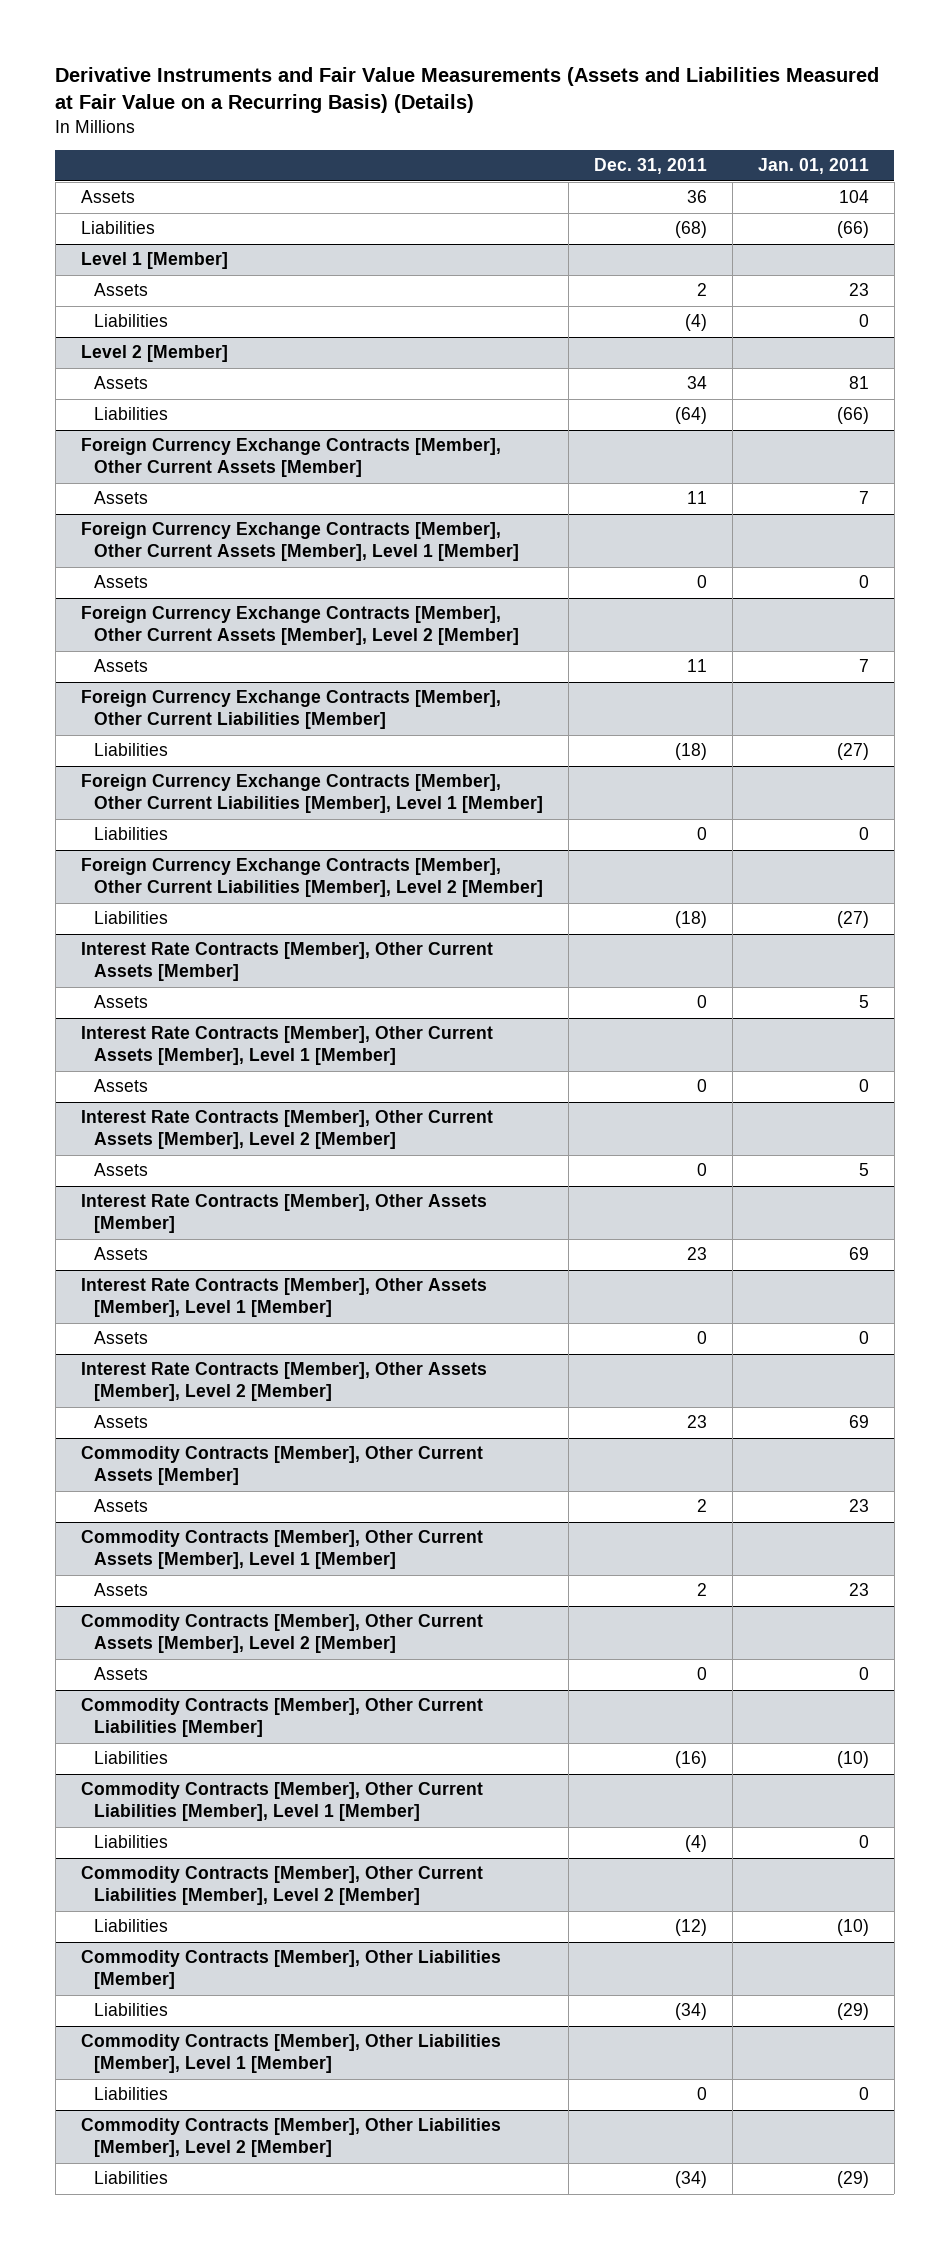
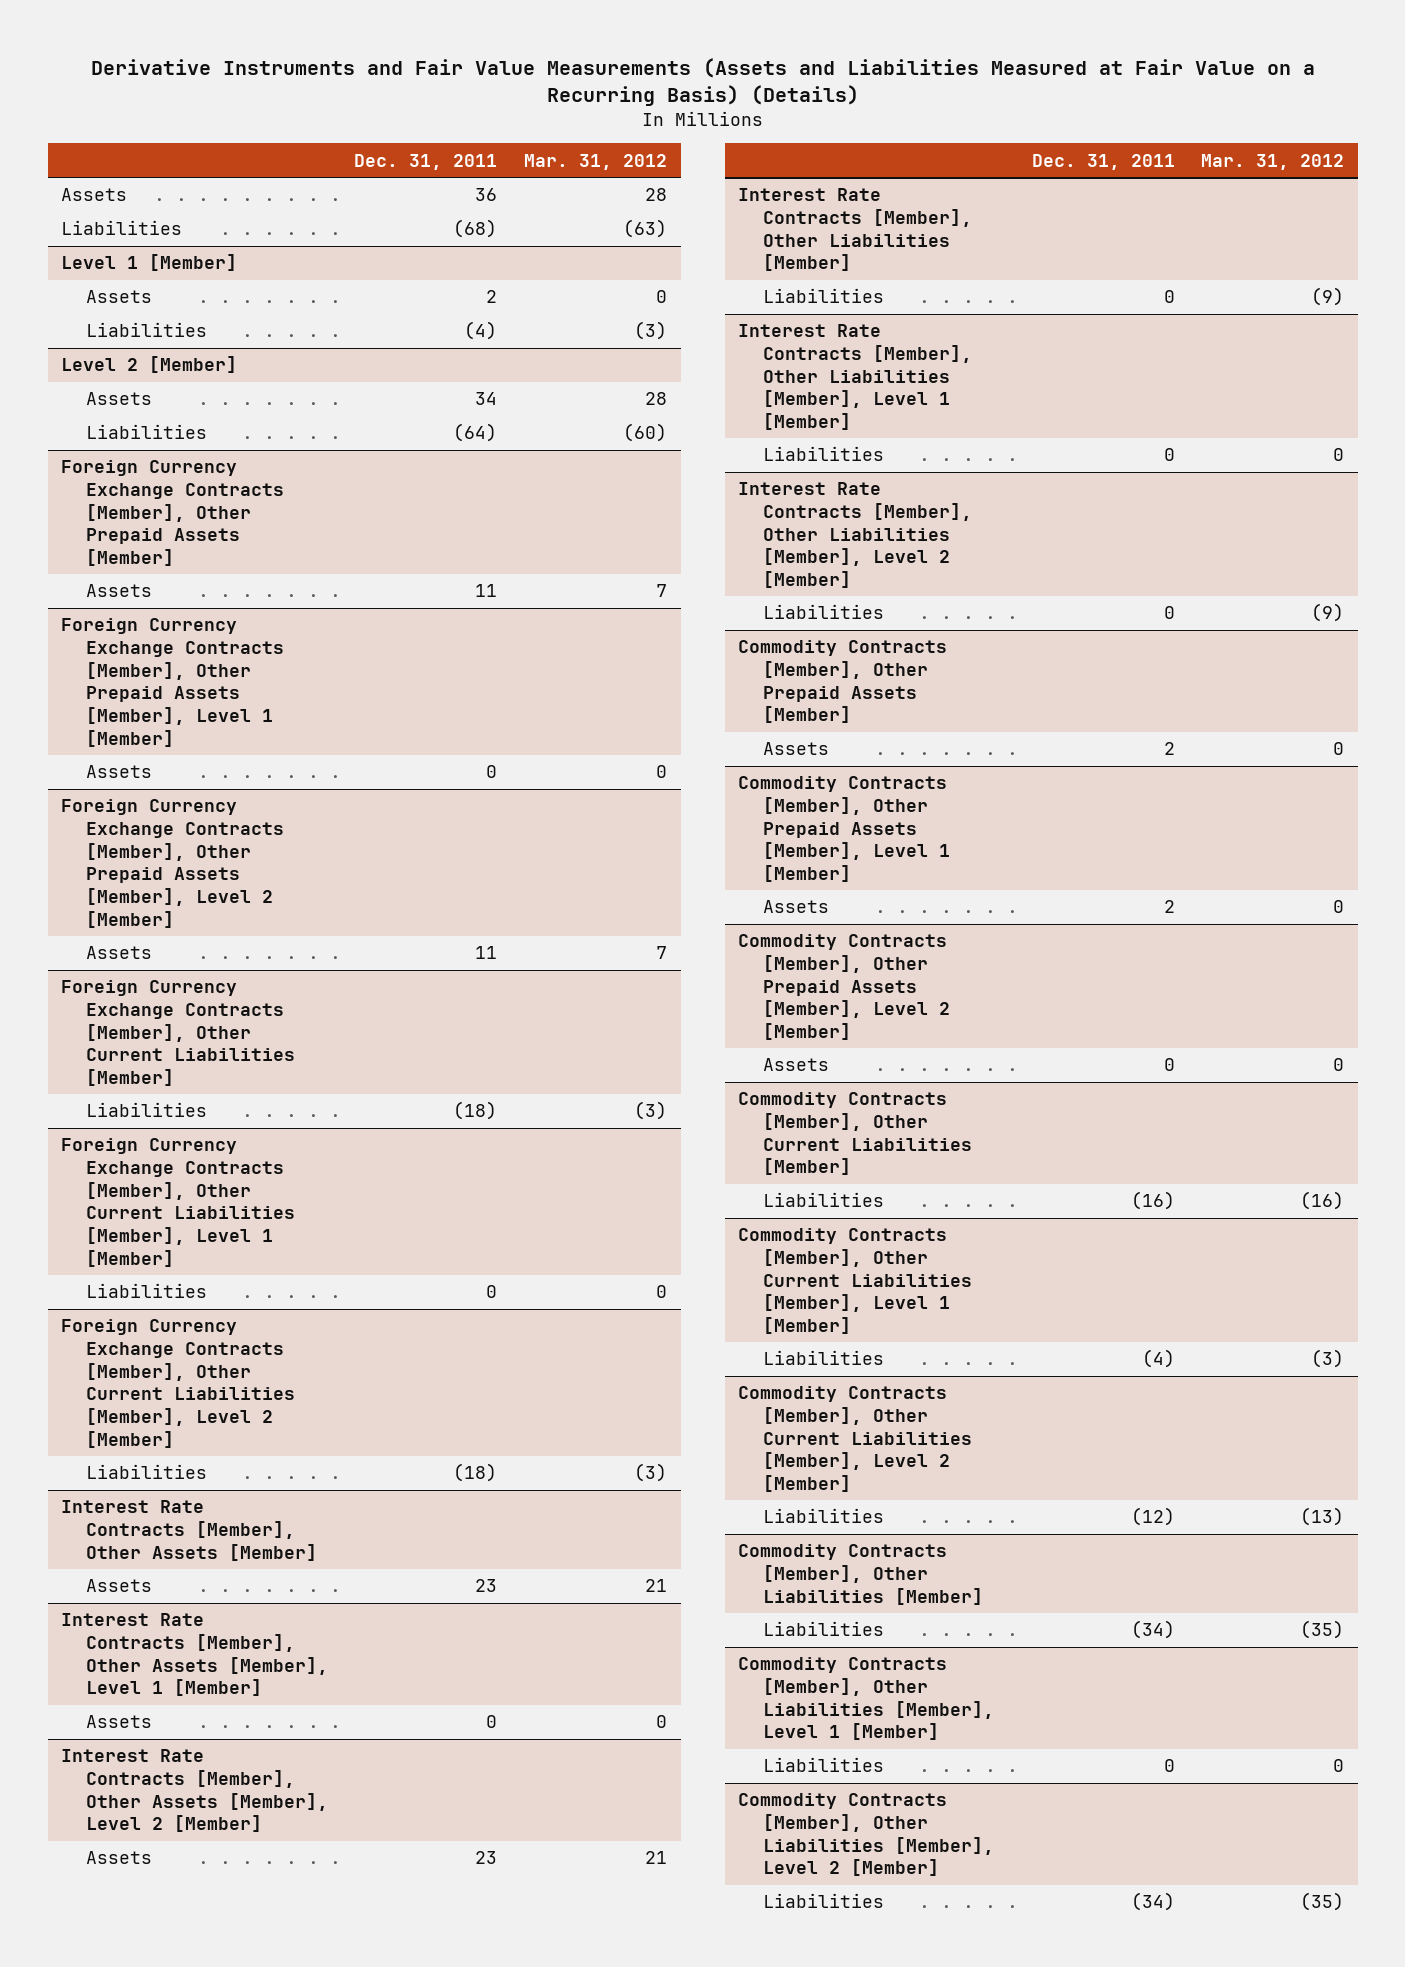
- | Dec. 31, 2011 | Jan. 01, 2011
+ | Dec. 31, 2011 | Mar. 31, 2012
- Foreign Currency Exchange Contracts [Member], Other Current Assets [Member]
+ Foreign Currency Exchange Contracts [Member], Other Prepaid Assets [Member]
- Foreign Currency Exchange Contracts [Member], Other Current Assets [Member], Level 1 [Member]
+ Foreign Currency Exchange Contracts [Member], Other Prepaid Assets [Member], Level 1 [Member]
- Foreign Currency Exchange Contracts [Member], Other Current Assets [Member], Level 2 [Member]
+ Foreign Currency Exchange Contracts [Member], Other Prepaid Assets [Member], Level 2 [Member]
- Interest Rate Contracts [Member], Other Current Assets [Member]
- Assets | 0 | 5
- Interest Rate Contracts [Member], Other Current Assets [Member], Level 1 [Member]
- Assets | 0 | 0
- Interest Rate Contracts [Member], Other Current Assets [Member], Level 2 [Member]
- Assets | 0 | 5
- Commodity Contracts [Member], Other Current Assets [Member]
+ Interest Rate Contracts [Member], Other Liabilities [Member]
+ Liabilities | 0 | (9)
+ Interest Rate Contracts [Member], Other Liabilities [Member], Level 1 [Member]
+ Liabilities | 0 | 0
+ Interest Rate Contracts [Member], Other Liabilities [Member], Level 2 [Member]
+ Liabilities | 0 | (9)
+ Commodity Contracts [Member], Other Prepaid Assets [Member]
- Commodity Contracts [Member], Other Current Assets [Member], Level 1 [Member]
+ Commodity Contracts [Member], Other Prepaid Assets [Member], Level 1 [Member]
- Commodity Contracts [Member], Other Current Assets [Member], Level 2 [Member]
+ Commodity Contracts [Member], Other Prepaid Assets [Member], Level 2 [Member]

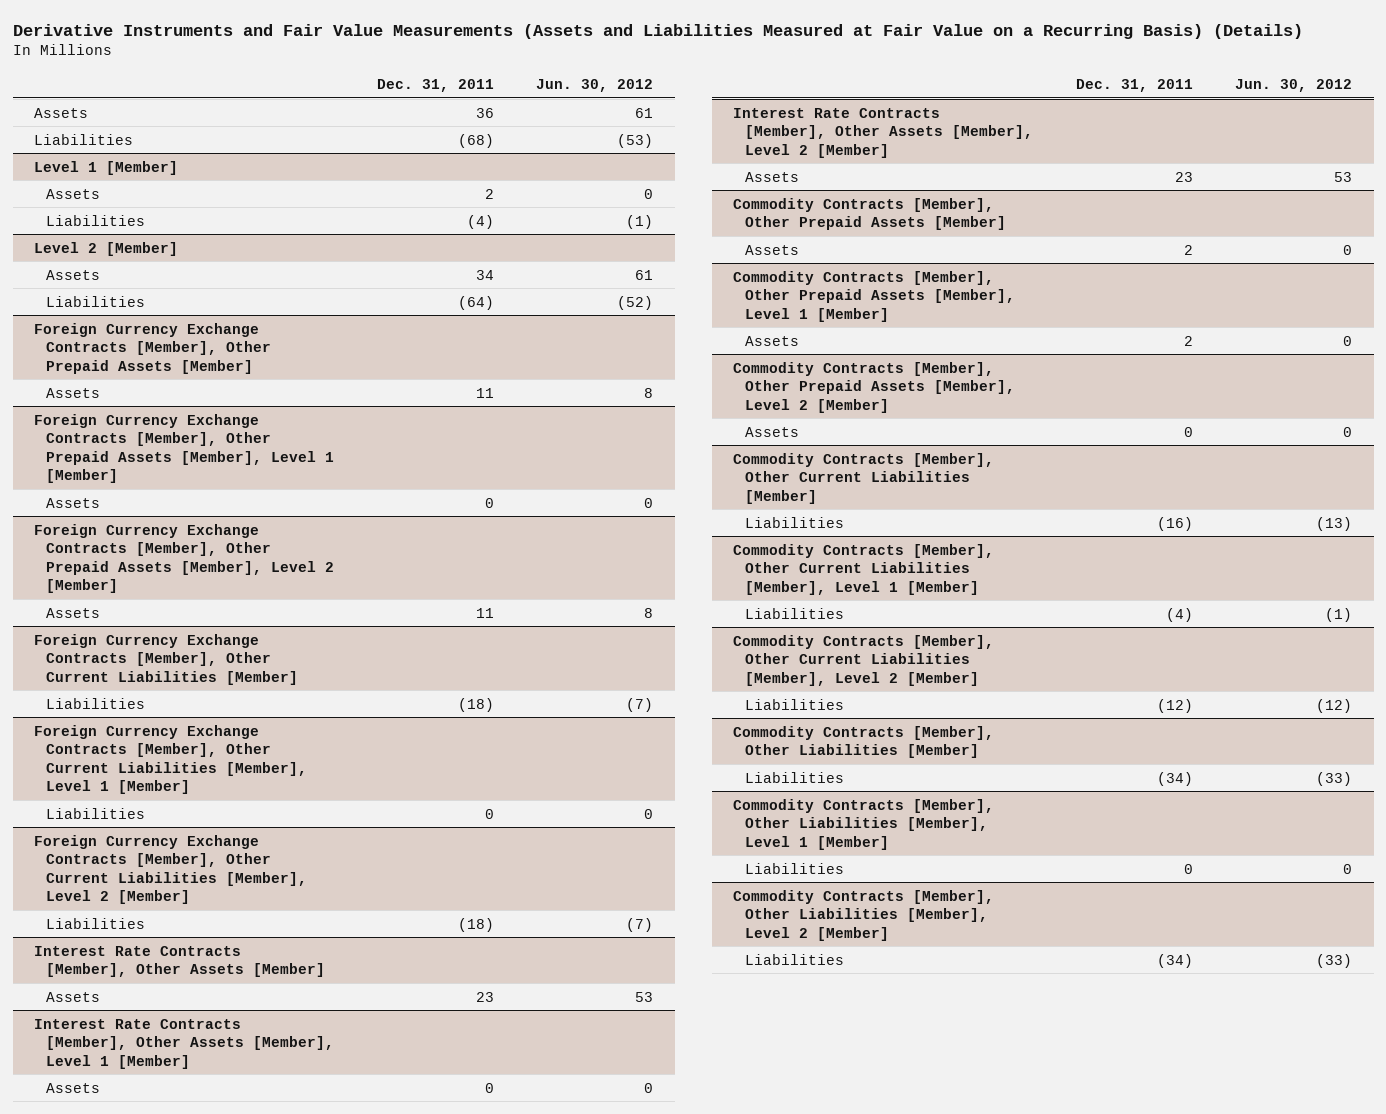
- | Dec. 31, 2011 | Mar. 31, 2012
+ | Dec. 31, 2011 | Jun. 30, 2012
- Interest Rate Contracts [Member], Other Liabilities [Member]
- Liabilities | 0 | (9)
- Interest Rate Contracts [Member], Other Liabilities [Member], Level 1 [Member]
- Liabilities | 0 | 0
- Interest Rate Contracts [Member], Other Liabilities [Member], Level 2 [Member]
- Liabilities | 0 | (9)

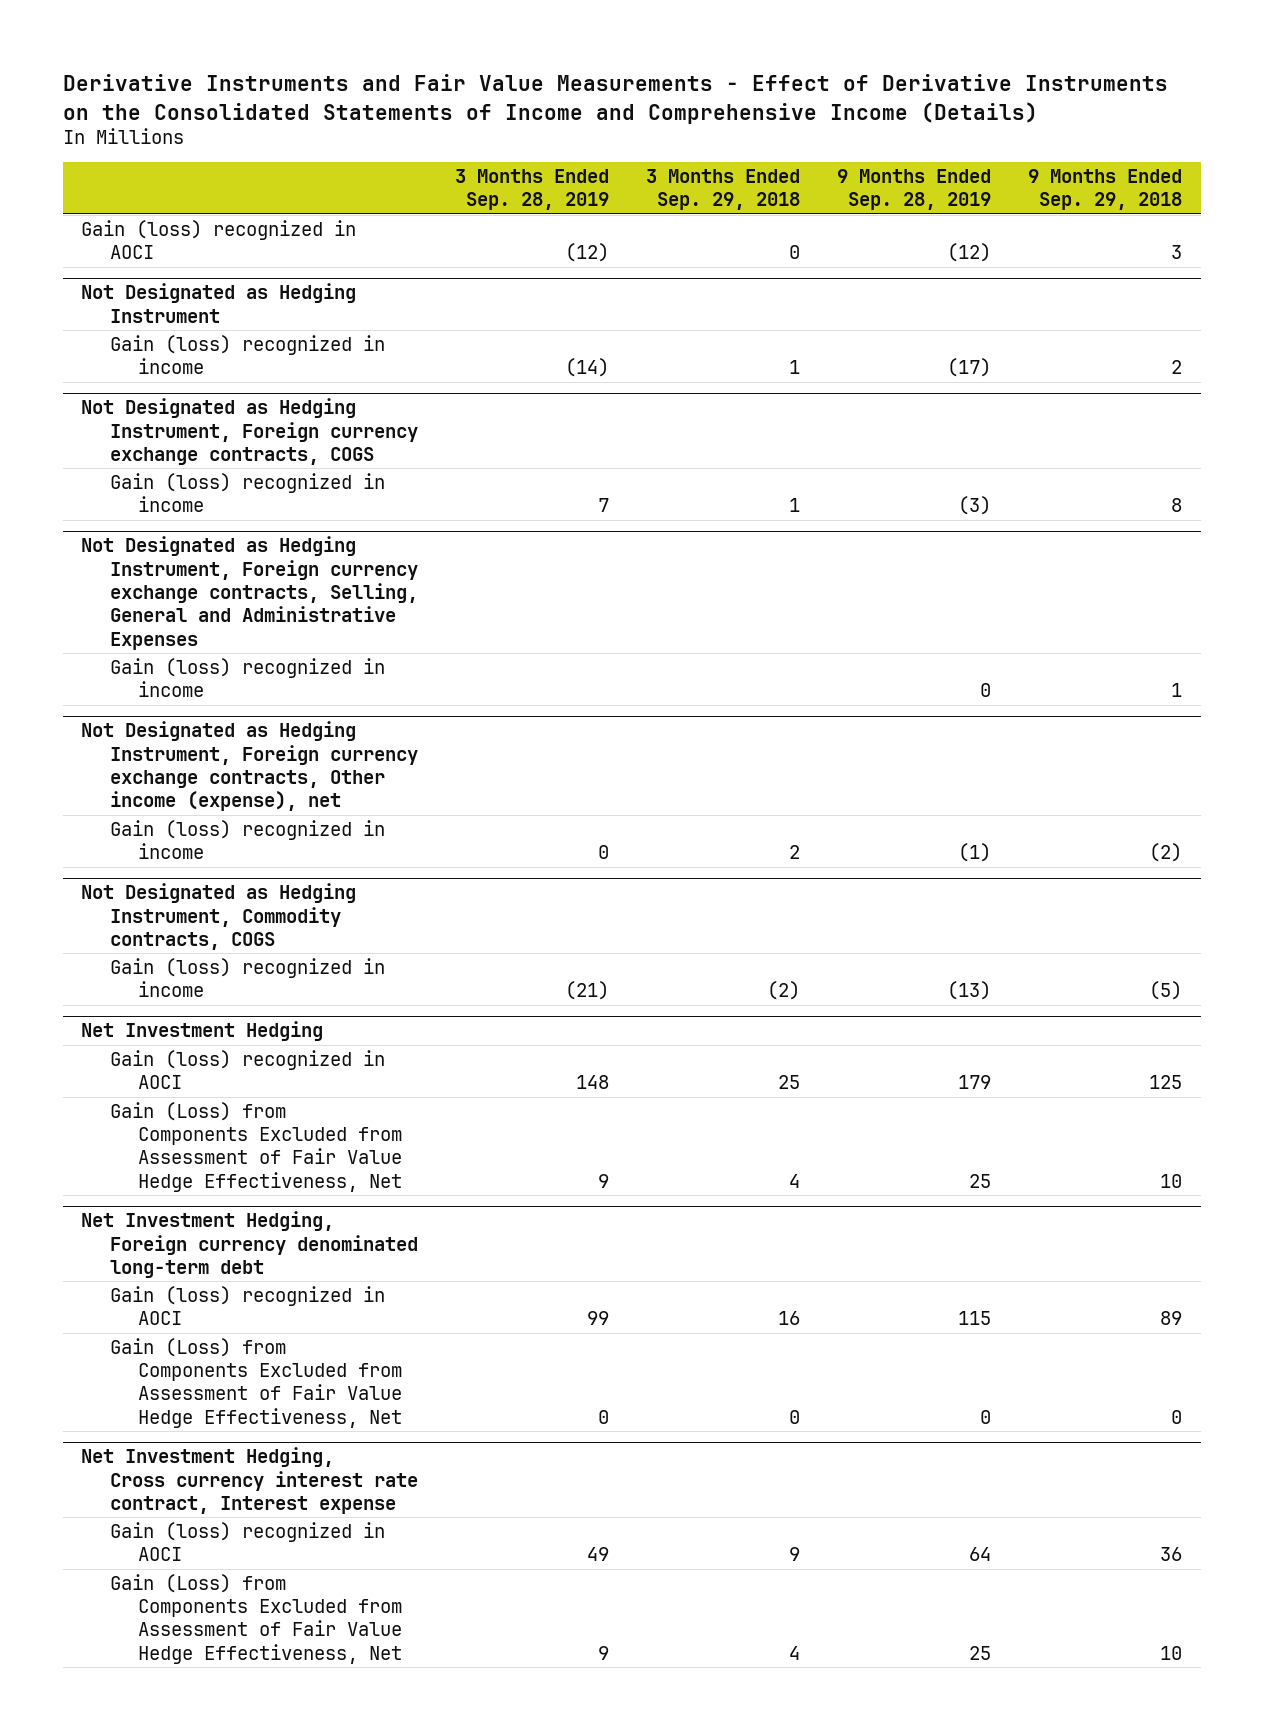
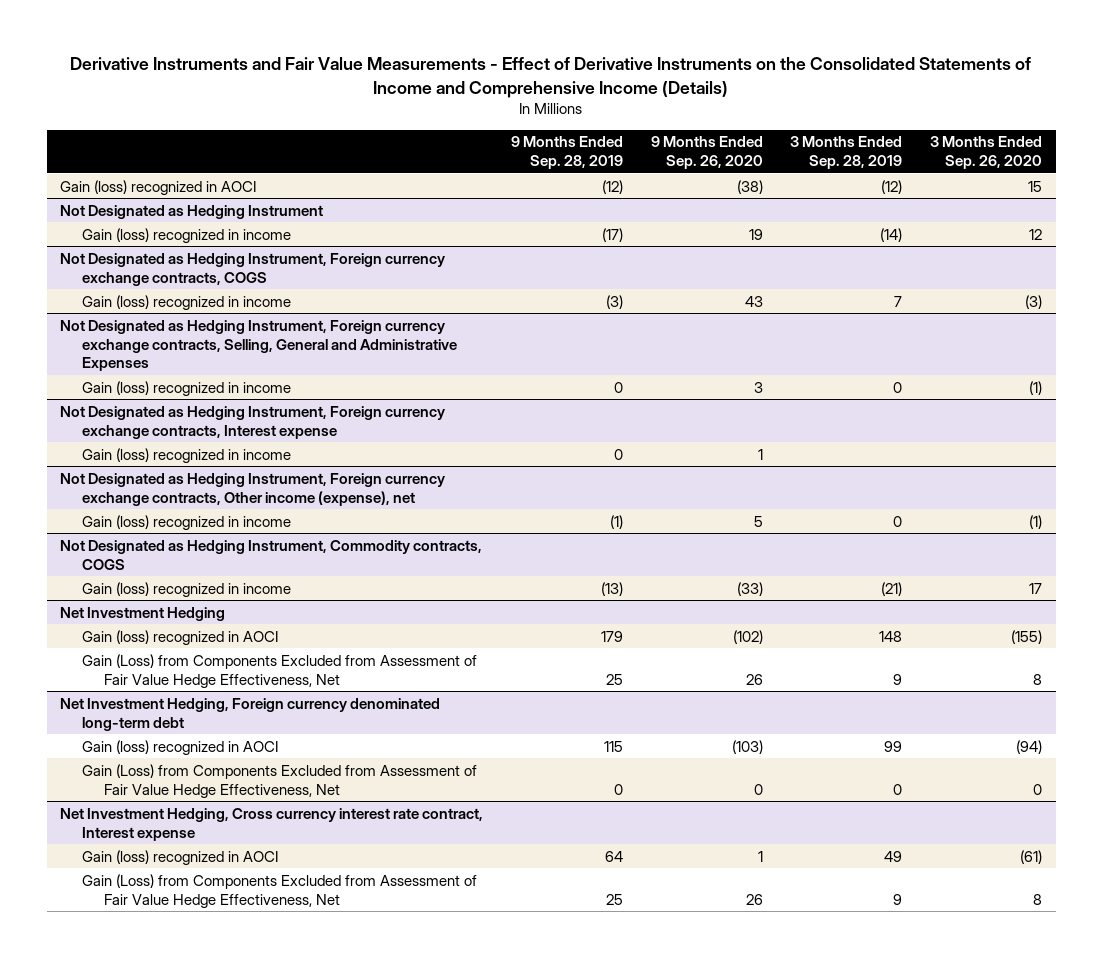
- | 3 Months Ended Sep. 28, 2019 | 3 Months Ended Sep. 29, 2018 | 9 Months Ended Sep. 28, 2019 | 9 Months Ended Sep. 29, 2018
+ | 9 Months Ended Sep. 28, 2019 | 9 Months Ended Sep. 26, 2020 | 3 Months Ended Sep. 28, 2019 | 3 Months Ended Sep. 26, 2020
@ Not Designated as Hedging Instrument, Foreign currency exchange contracts, Selling, General and Administrative Expenses
+ Gain (loss) recognized in income | 0 | 3 | 0 | (1)
+ Not Designated as Hedging Instrument, Foreign currency exchange contracts, Interest expense

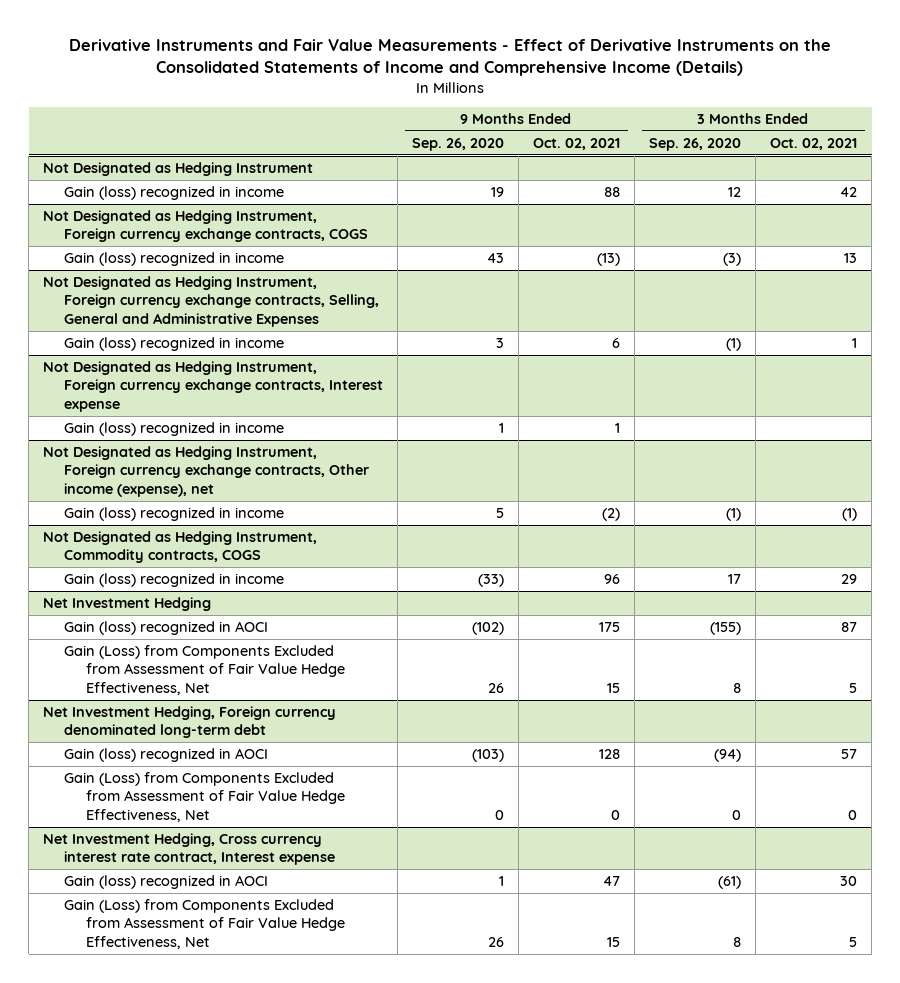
- | 9 Months Ended Sep. 28, 2019 | 9 Months Ended Sep. 26, 2020 | 3 Months Ended Sep. 28, 2019 | 3 Months Ended Sep. 26, 2020
+ | 9 Months Ended Sep. 26, 2020 | 9 Months Ended Oct. 02, 2021 | 3 Months Ended Sep. 26, 2020 | 3 Months Ended Oct. 02, 2021
- Gain (loss) recognized in AOCI | (12) | (38) | (12) | 15

